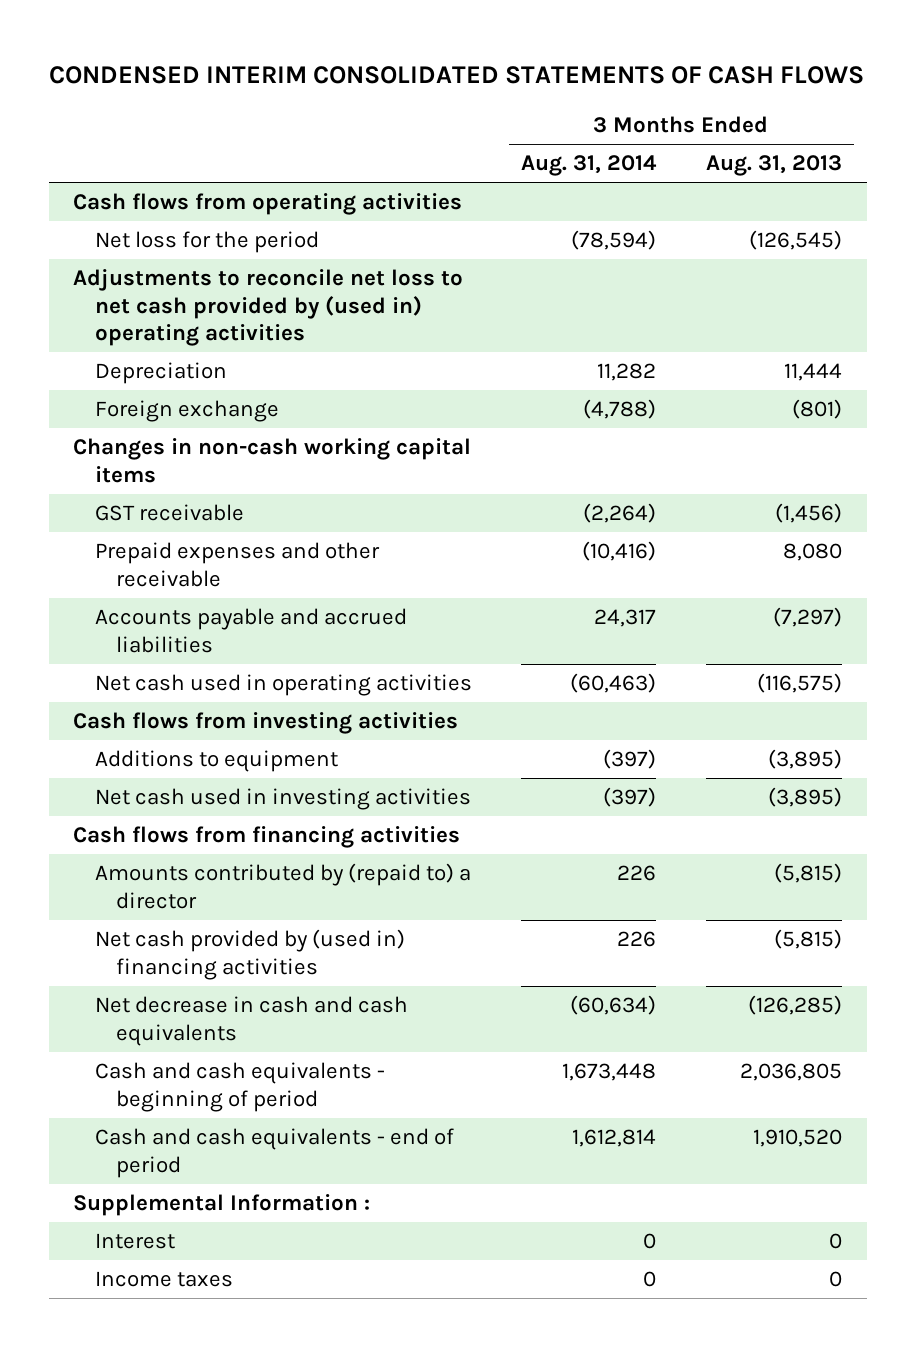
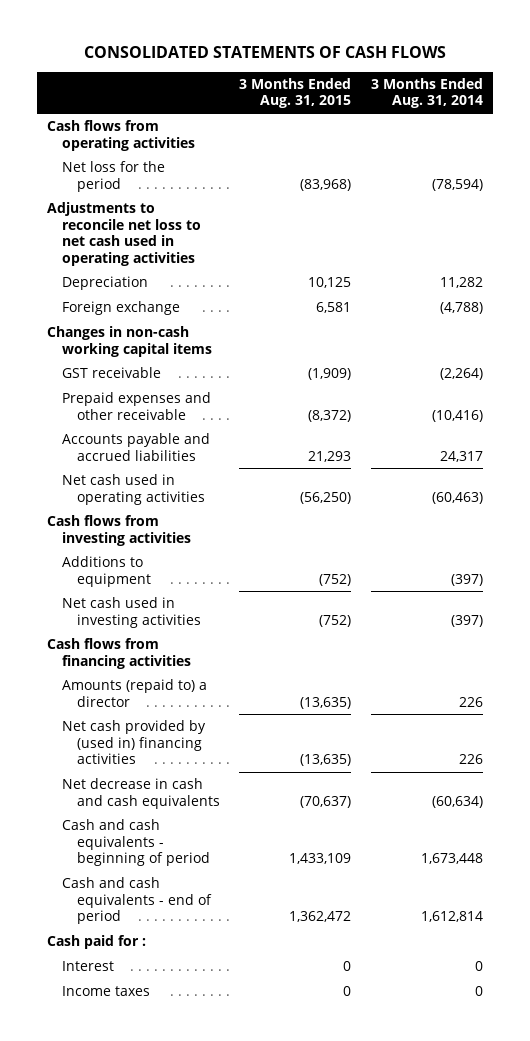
- CONDENSED INTERIM CONSOLIDATED STATEMENTS OF CASH FLOWS
+ CONSOLIDATED STATEMENTS OF CASH FLOWS
- | 3 Months Ended Aug. 31, 2014 | 3 Months Ended Aug. 31, 2013
+ | 3 Months Ended Aug. 31, 2015 | 3 Months Ended Aug. 31, 2014
- Adjustments to reconcile net loss to net cash provided by (used in) operating activities
+ Adjustments to reconcile net loss to net cash used in operating activities
- Amounts contributed by (repaid to) a director | 226 | (5,815)
+ Amounts (repaid to) a director | (13,635) | 226
- Supplemental Information :
+ Cash paid for :

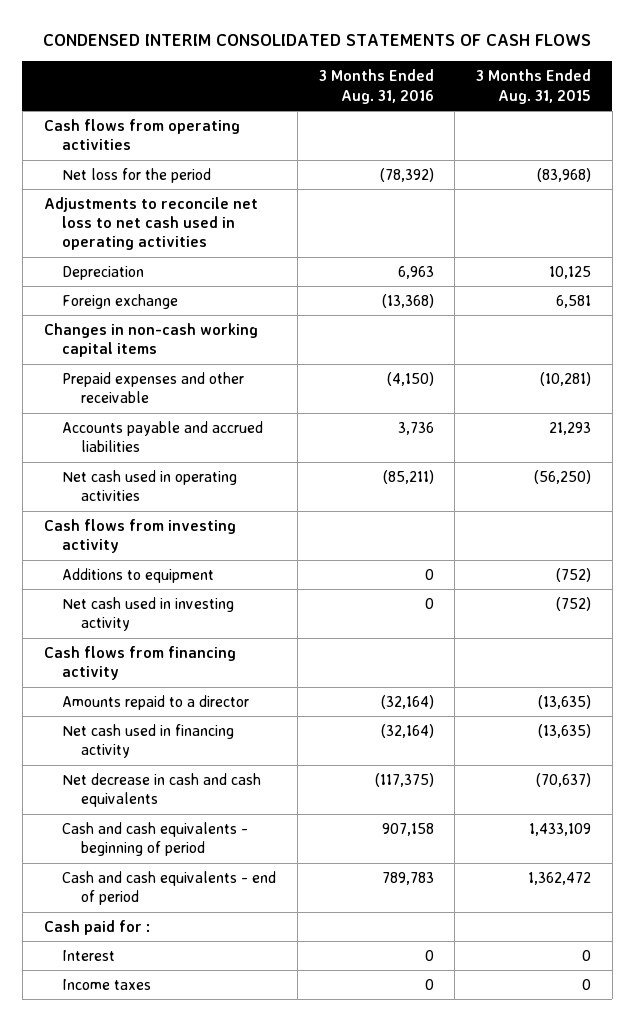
- CONSOLIDATED STATEMENTS OF CASH FLOWS
+ CONDENSED INTERIM CONSOLIDATED STATEMENTS OF CASH FLOWS
- | 3 Months Ended Aug. 31, 2015 | 3 Months Ended Aug. 31, 2014
+ | 3 Months Ended Aug. 31, 2016 | 3 Months Ended Aug. 31, 2015
- GST receivable | (1,909) | (2,264)
- Prepaid expenses and other receivable | (8,372) | (10,416)
+ Prepaid expenses and other receivable | (4,150) | (10,281)
- Cash flows from investing activities
+ Cash flows from investing activity
- Net cash used in investing activities | (752) | (397)
- Cash flows from financing activities
- Amounts (repaid to) a director | (13,635) | 226
- Net cash provided by (used in) financing activities | (13,635) | 226
+ Net cash used in investing activity | 0 | (752)
+ Cash flows from financing activity
+ Amounts repaid to a director | (32,164) | (13,635)
+ Net cash used in financing activity | (32,164) | (13,635)

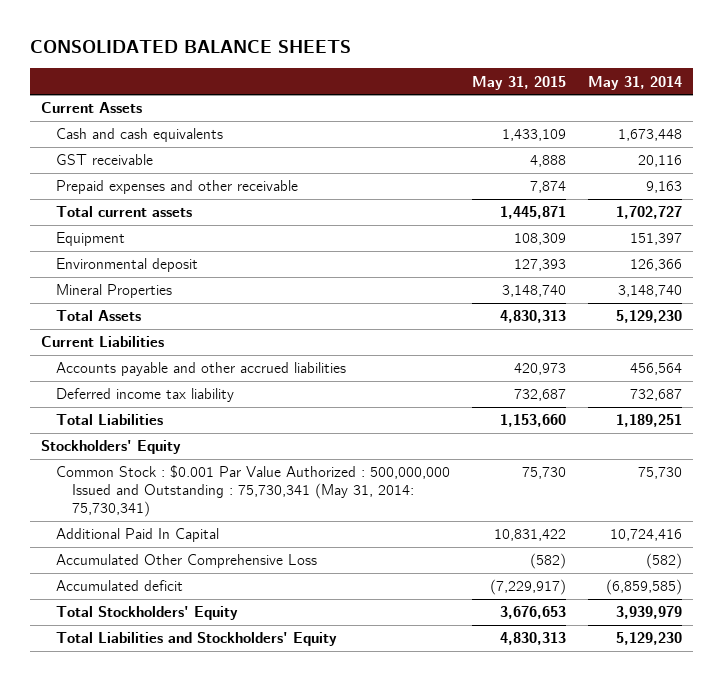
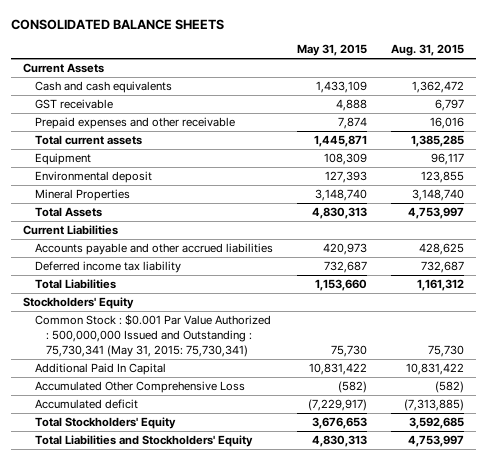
- | May 31, 2015 | May 31, 2014
+ | May 31, 2015 | Aug. 31, 2015
- Common Stock : $0.001 Par Value Authorized : 500,000,000 Issued and Outstanding : 75,730,341 (May 31, 2014: 75,730,341) | 75,730 | 75,730
+ Common Stock : $0.001 Par Value Authorized : 500,000,000 Issued and Outstanding : 75,730,341 (May 31, 2015: 75,730,341) | 75,730 | 75,730

